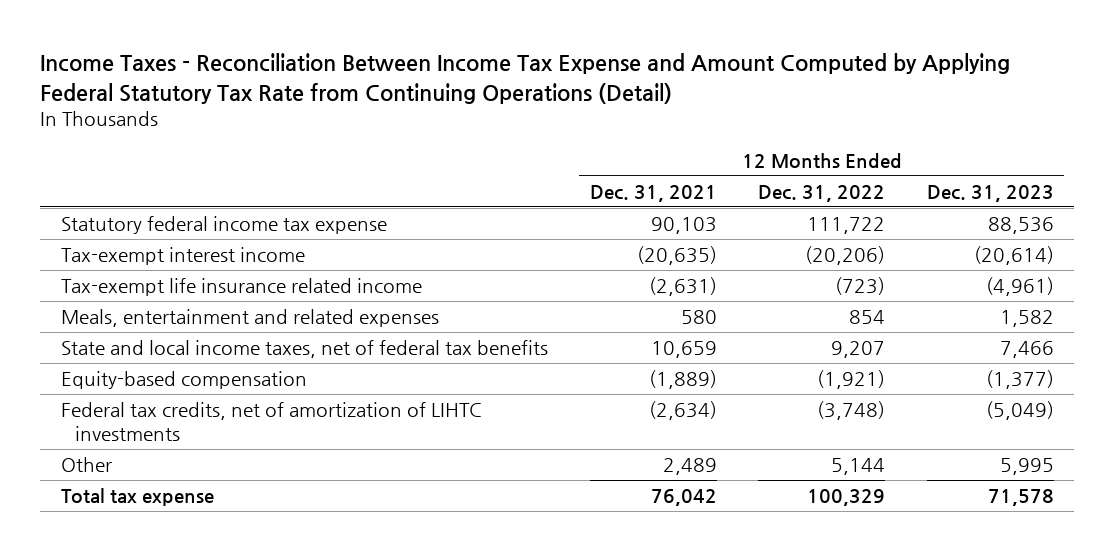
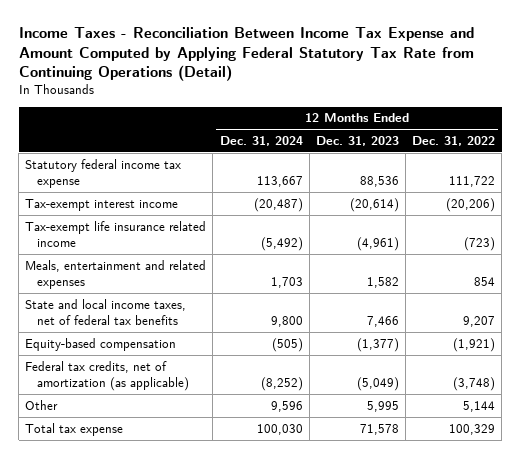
- | 12 Months Ended Dec. 31, 2021 | 12 Months Ended Dec. 31, 2022 | 12 Months Ended Dec. 31, 2023
+ | 12 Months Ended Dec. 31, 2024 | 12 Months Ended Dec. 31, 2023 | 12 Months Ended Dec. 31, 2022
- Federal tax credits, net of amortization of LIHTC investments | (2,634) | (3,748) | (5,049)
+ Federal tax credits, net of amortization (as applicable) | (8,252) | (5,049) | (3,748)

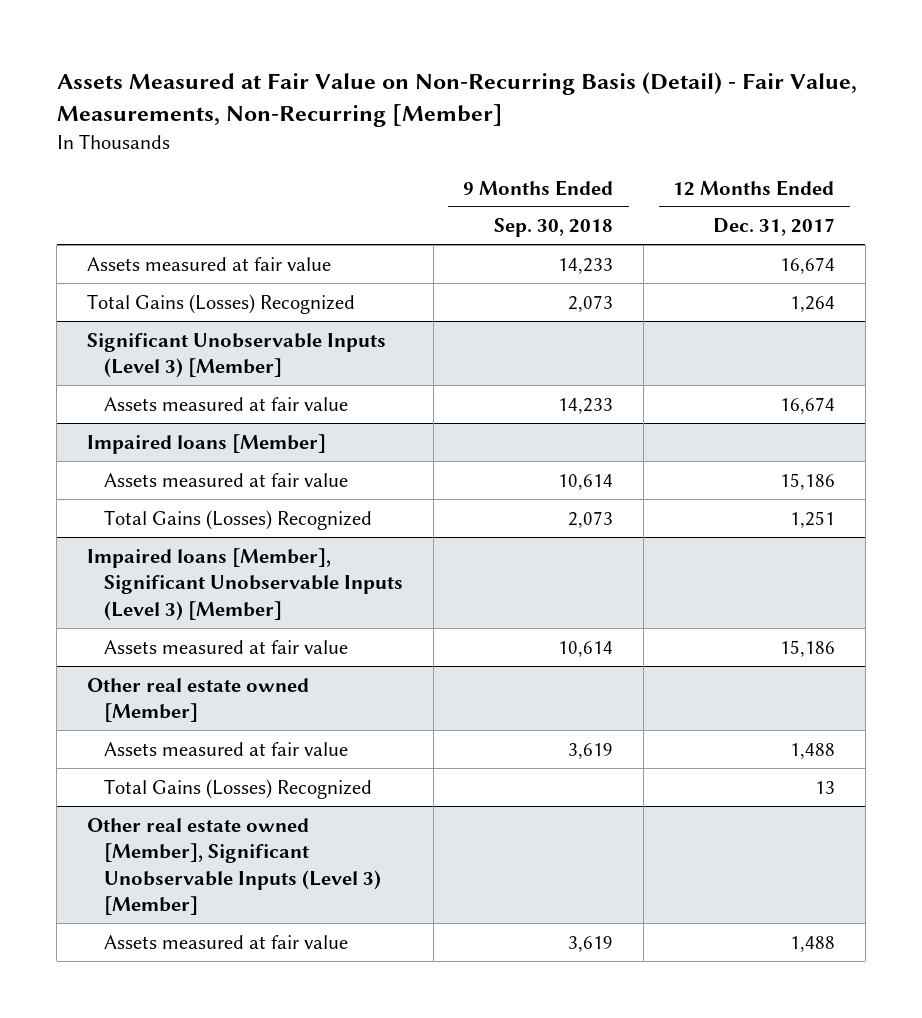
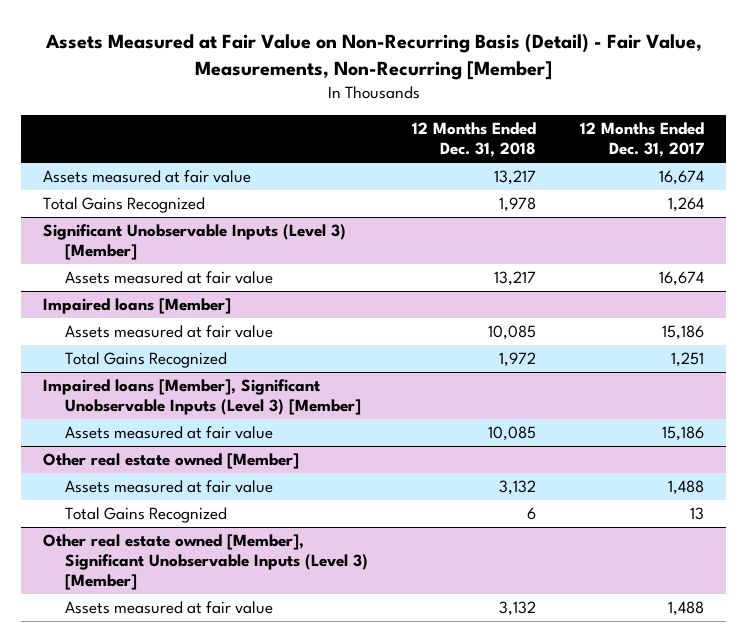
- | 9 Months Ended Sep. 30, 2018 | 12 Months Ended Dec. 31, 2017
+ | 12 Months Ended Dec. 31, 2018 | 12 Months Ended Dec. 31, 2017
- Total Gains (Losses) Recognized | 2,073 | 1,264
+ Total Gains Recognized | 1,978 | 1,264
@ Impaired loans [Member]
- Total Gains (Losses) Recognized | 2,073 | 1,251
+ Total Gains Recognized | 1,972 | 1,251
@ Other real estate owned [Member]
- Total Gains (Losses) Recognized | | 13
+ Total Gains Recognized | 6 | 13

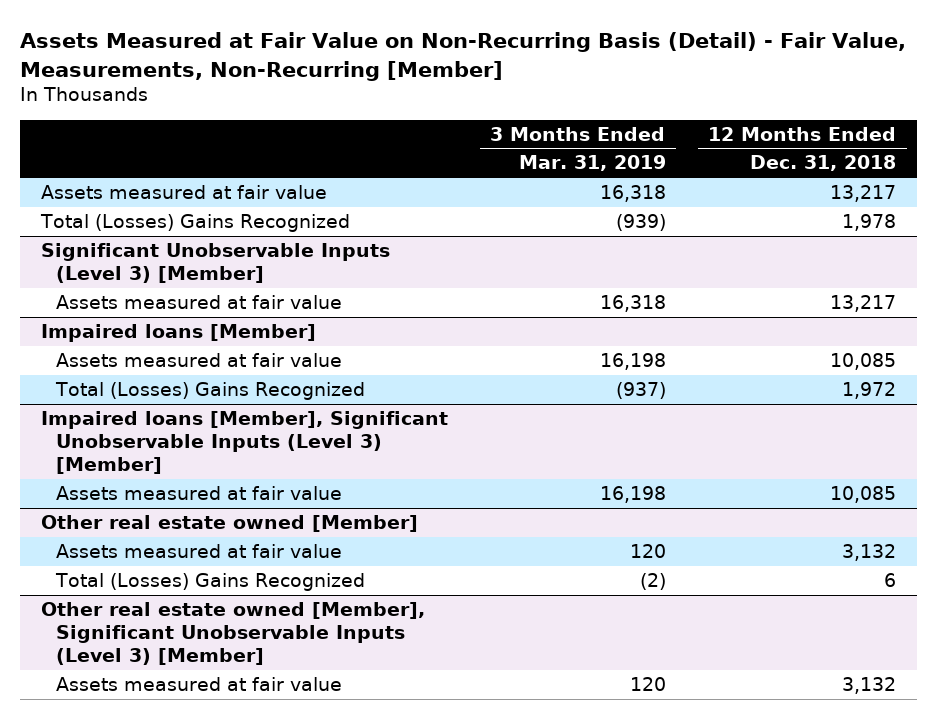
- | 12 Months Ended Dec. 31, 2018 | 12 Months Ended Dec. 31, 2017
+ | 3 Months Ended Mar. 31, 2019 | 12 Months Ended Dec. 31, 2018
- Total Gains Recognized | 1,978 | 1,264
+ Total (Losses) Gains Recognized | (939) | 1,978
@ Impaired loans [Member]
- Total Gains Recognized | 1,972 | 1,251
+ Total (Losses) Gains Recognized | (937) | 1,972
@ Other real estate owned [Member]
- Total Gains Recognized | 6 | 13
+ Total (Losses) Gains Recognized | (2) | 6

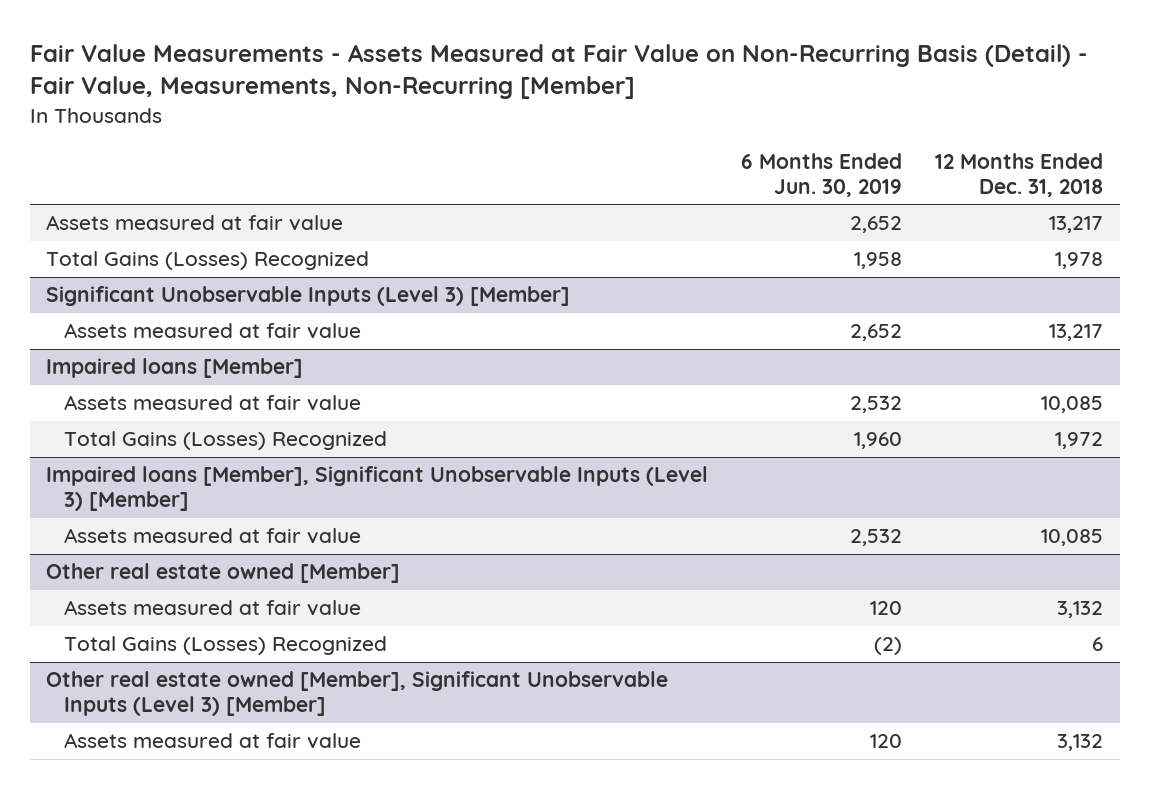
- Assets Measured at Fair Value on Non-Recurring Basis (Detail) - Fair Value, Measurements, Non-Recurring [Member]
+ Fair Value Measurements - Assets Measured at Fair Value on Non-Recurring Basis (Detail) - Fair Value, Measurements, Non-Recurring [Member]
- | 3 Months Ended Mar. 31, 2019 | 12 Months Ended Dec. 31, 2018
+ | 6 Months Ended Jun. 30, 2019 | 12 Months Ended Dec. 31, 2018
- Total (Losses) Gains Recognized | (939) | 1,978
+ Total Gains (Losses) Recognized | 1,958 | 1,978
@ Impaired loans [Member]
- Total (Losses) Gains Recognized | (937) | 1,972
+ Total Gains (Losses) Recognized | 1,960 | 1,972
@ Other real estate owned [Member]
- Total (Losses) Gains Recognized | (2) | 6
+ Total Gains (Losses) Recognized | (2) | 6

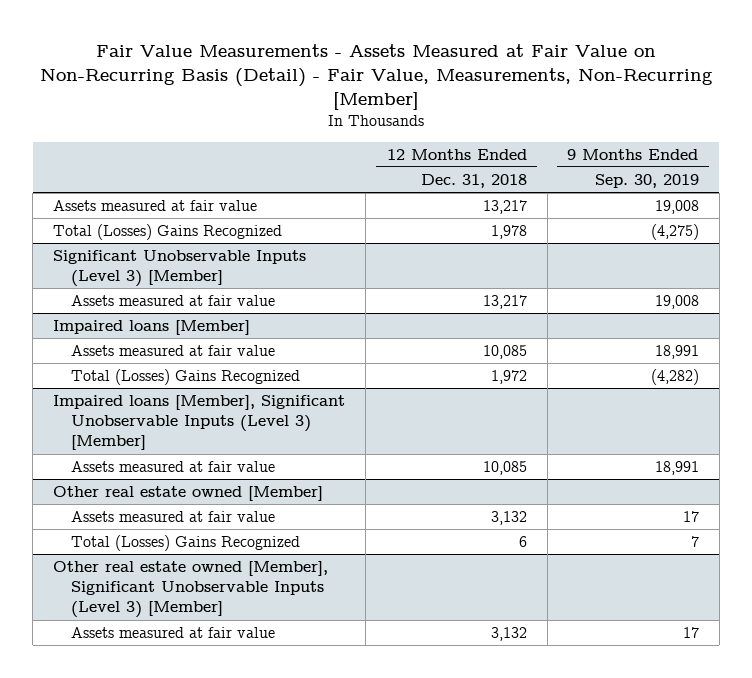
- | 6 Months Ended Jun. 30, 2019 | 12 Months Ended Dec. 31, 2018
+ | 12 Months Ended Dec. 31, 2018 | 9 Months Ended Sep. 30, 2019
- Total Gains (Losses) Recognized | 1,958 | 1,978
+ Total (Losses) Gains Recognized | 1,978 | (4,275)
@ Impaired loans [Member]
- Total Gains (Losses) Recognized | 1,960 | 1,972
+ Total (Losses) Gains Recognized | 1,972 | (4,282)
@ Other real estate owned [Member]
- Total Gains (Losses) Recognized | (2) | 6
+ Total (Losses) Gains Recognized | 6 | 7

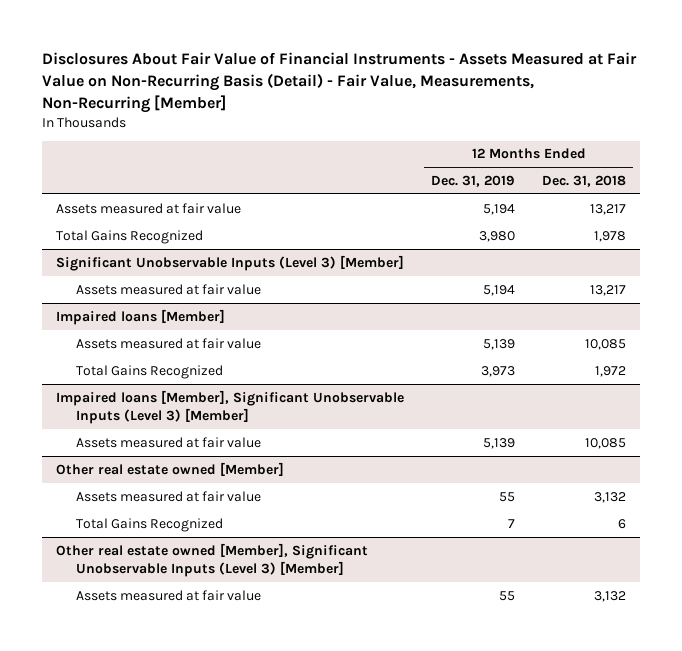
- Fair Value Measurements - Assets Measured at Fair Value on Non-Recurring Basis (Detail) - Fair Value, Measurements, Non-Recurring [Member]
+ Disclosures About Fair Value of Financial Instruments - Assets Measured at Fair Value on Non-Recurring Basis (Detail) - Fair Value, Measurements, Non-Recurring [Member]
- | 12 Months Ended Dec. 31, 2018 | 9 Months Ended Sep. 30, 2019
+ | 12 Months Ended Dec. 31, 2019 | 12 Months Ended Dec. 31, 2018
- Total (Losses) Gains Recognized | 1,978 | (4,275)
+ Total Gains Recognized | 3,980 | 1,978
@ Impaired loans [Member]
- Total (Losses) Gains Recognized | 1,972 | (4,282)
+ Total Gains Recognized | 3,973 | 1,972
@ Other real estate owned [Member]
- Total (Losses) Gains Recognized | 6 | 7
+ Total Gains Recognized | 7 | 6

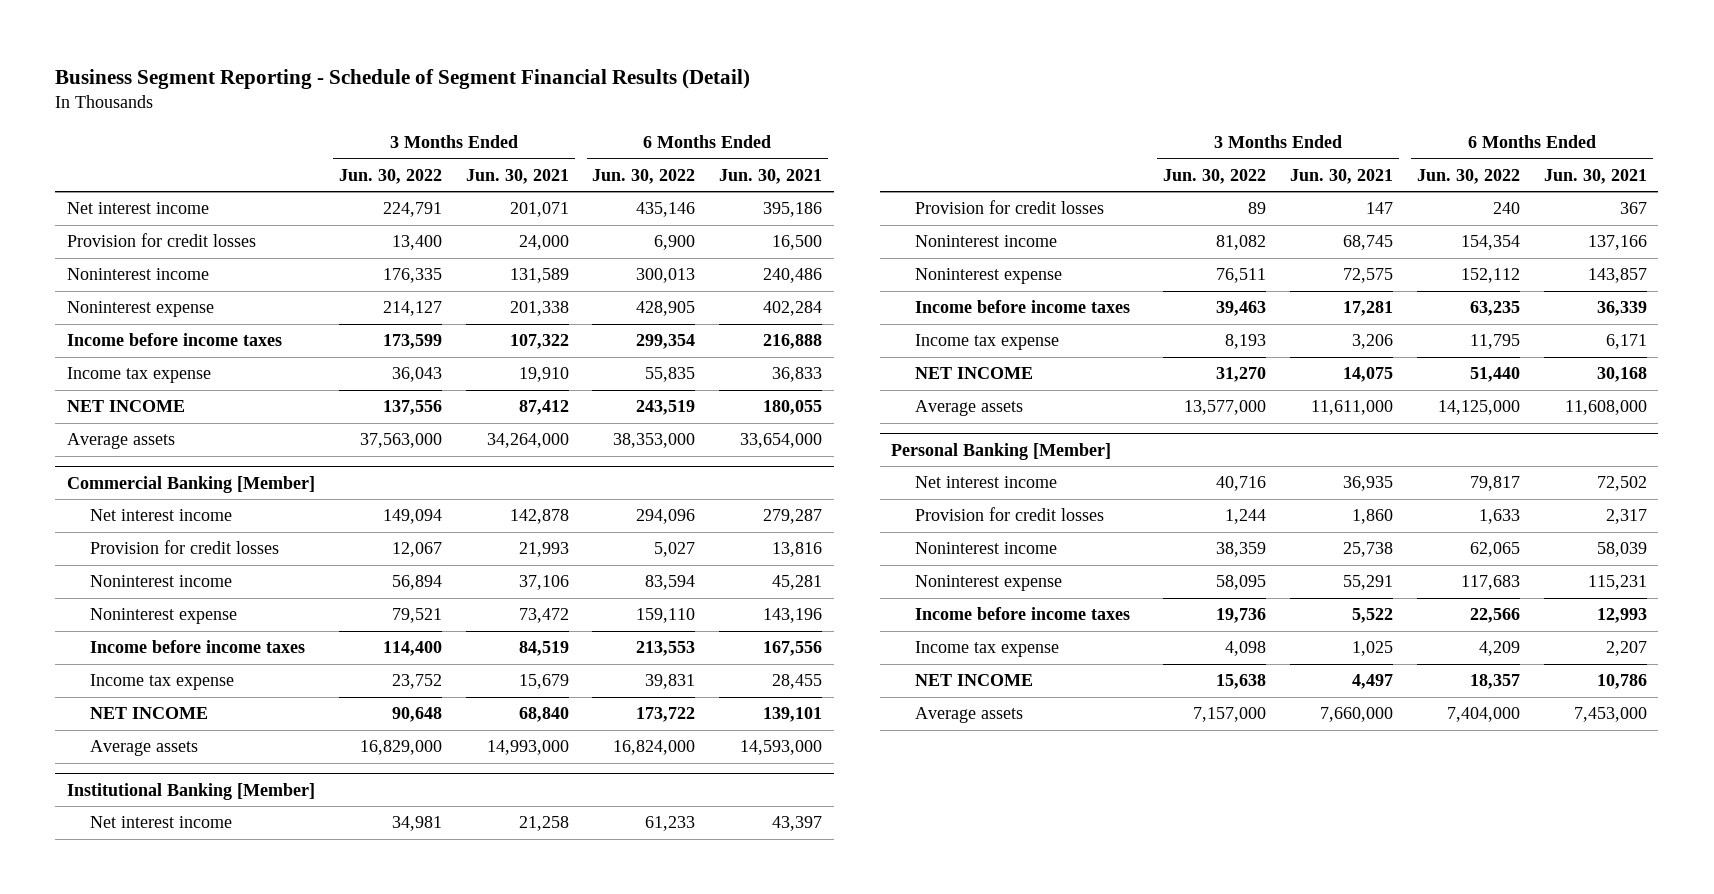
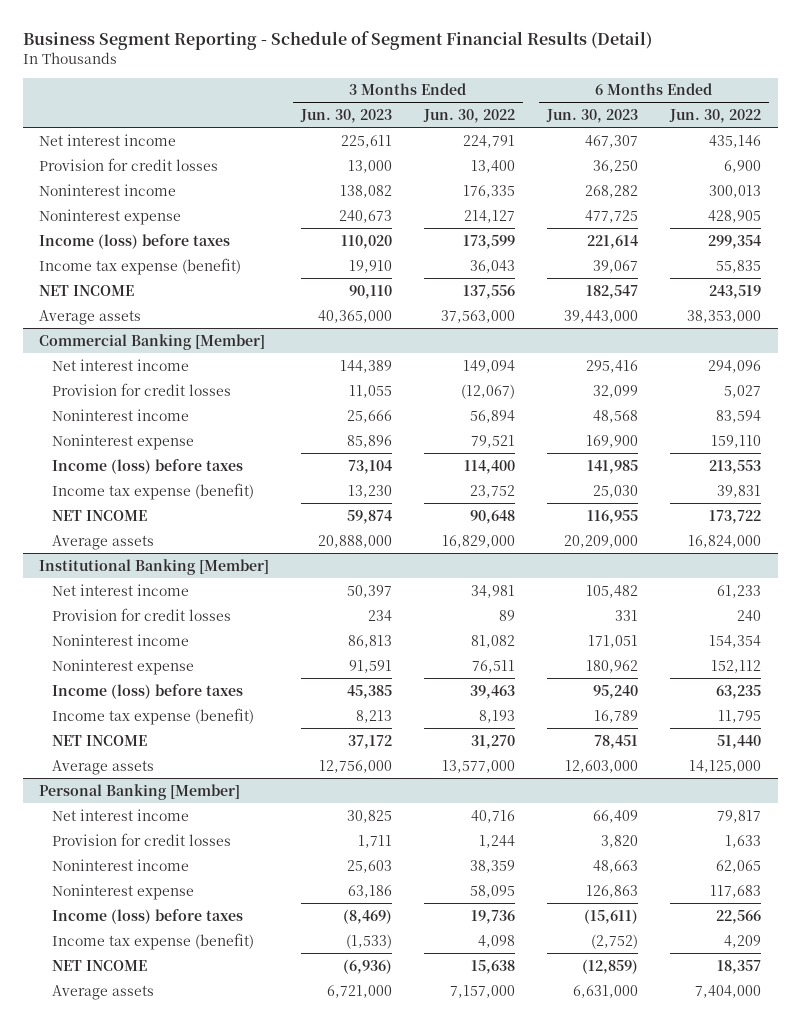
- | 3 Months Ended Jun. 30, 2022 | 3 Months Ended Jun. 30, 2021 | 6 Months Ended Jun. 30, 2022 | 6 Months Ended Jun. 30, 2021
+ | 3 Months Ended Jun. 30, 2023 | 3 Months Ended Jun. 30, 2022 | 6 Months Ended Jun. 30, 2023 | 6 Months Ended Jun. 30, 2022
- Income before income taxes | 173,599 | 107,322 | 299,354 | 216,888
- Income tax expense | 36,043 | 19,910 | 55,835 | 36,833
+ Income (loss) before taxes | 110,020 | 173,599 | 221,614 | 299,354
+ Income tax expense (benefit) | 19,910 | 36,043 | 39,067 | 55,835
@ Commercial Banking [Member]
- Provision for credit losses | 12,067 | 21,993 | 5,027 | 13,816
+ Provision for credit losses | 11,055 | (12,067) | 32,099 | 5,027
- Income before income taxes | 114,400 | 84,519 | 213,553 | 167,556
- Income tax expense | 23,752 | 15,679 | 39,831 | 28,455
+ Income (loss) before taxes | 73,104 | 114,400 | 141,985 | 213,553
+ Income tax expense (benefit) | 13,230 | 23,752 | 25,030 | 39,831
@ Institutional Banking [Member]
- Income before income taxes | 39,463 | 17,281 | 63,235 | 36,339
- Income tax expense | 8,193 | 3,206 | 11,795 | 6,171
+ Income (loss) before taxes | 45,385 | 39,463 | 95,240 | 63,235
+ Income tax expense (benefit) | 8,213 | 8,193 | 16,789 | 11,795
@ Personal Banking [Member]
- Income before income taxes | 19,736 | 5,522 | 22,566 | 12,993
- Income tax expense | 4,098 | 1,025 | 4,209 | 2,207
+ Income (loss) before taxes | (8,469) | 19,736 | (15,611) | 22,566
+ Income tax expense (benefit) | (1,533) | 4,098 | (2,752) | 4,209

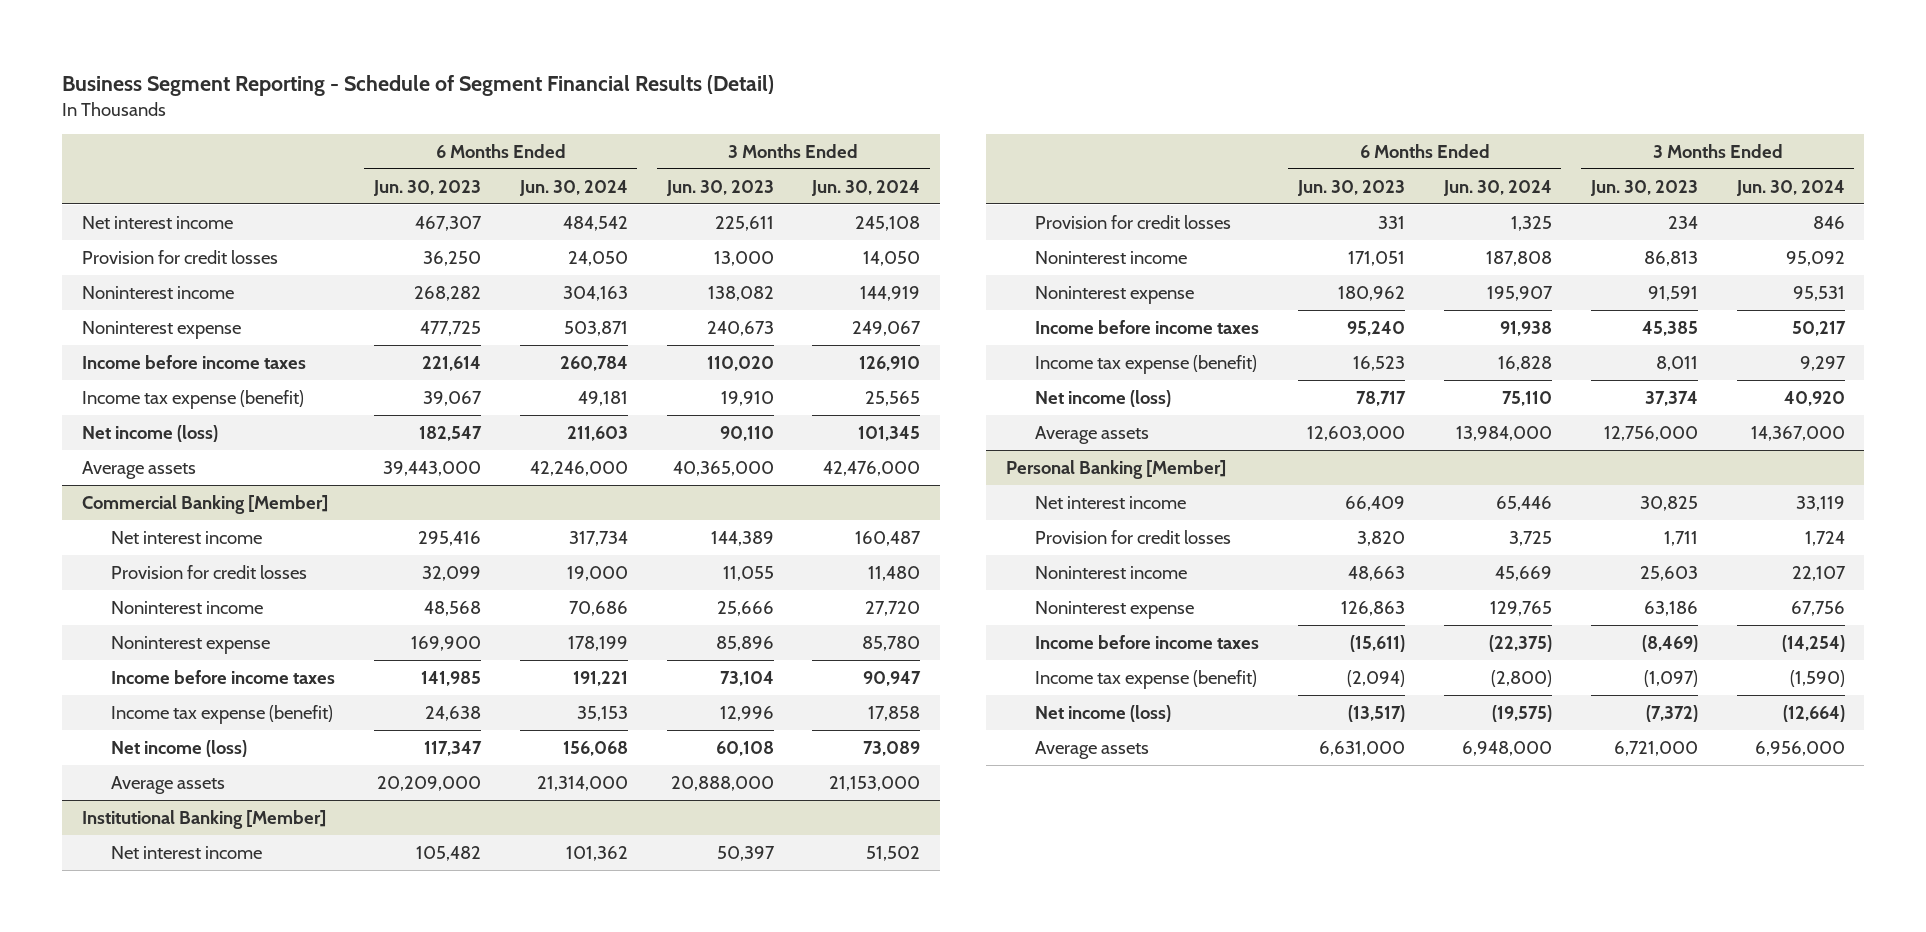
- | 3 Months Ended Jun. 30, 2023 | 3 Months Ended Jun. 30, 2022 | 6 Months Ended Jun. 30, 2023 | 6 Months Ended Jun. 30, 2022
+ | 6 Months Ended Jun. 30, 2023 | 6 Months Ended Jun. 30, 2024 | 3 Months Ended Jun. 30, 2023 | 3 Months Ended Jun. 30, 2024
- Income (loss) before taxes | 110,020 | 173,599 | 221,614 | 299,354
+ Income before income taxes | 221,614 | 260,784 | 110,020 | 126,910
- NET INCOME | 90,110 | 137,556 | 182,547 | 243,519
+ Net income (loss) | 182,547 | 211,603 | 90,110 | 101,345
@ Commercial Banking [Member]
- Income (loss) before taxes | 73,104 | 114,400 | 141,985 | 213,553
- Income tax expense (benefit) | 13,230 | 23,752 | 25,030 | 39,831
- NET INCOME | 59,874 | 90,648 | 116,955 | 173,722
+ Income before income taxes | 141,985 | 191,221 | 73,104 | 90,947
+ Income tax expense (benefit) | 24,638 | 35,153 | 12,996 | 17,858
+ Net income (loss) | 117,347 | 156,068 | 60,108 | 73,089
@ Institutional Banking [Member]
- Income (loss) before taxes | 45,385 | 39,463 | 95,240 | 63,235
- Income tax expense (benefit) | 8,213 | 8,193 | 16,789 | 11,795
- NET INCOME | 37,172 | 31,270 | 78,451 | 51,440
+ Income before income taxes | 95,240 | 91,938 | 45,385 | 50,217
+ Income tax expense (benefit) | 16,523 | 16,828 | 8,011 | 9,297
+ Net income (loss) | 78,717 | 75,110 | 37,374 | 40,920
@ Personal Banking [Member]
- Income (loss) before taxes | (8,469) | 19,736 | (15,611) | 22,566
- Income tax expense (benefit) | (1,533) | 4,098 | (2,752) | 4,209
- NET INCOME | (6,936) | 15,638 | (12,859) | 18,357
+ Income before income taxes | (15,611) | (22,375) | (8,469) | (14,254)
+ Income tax expense (benefit) | (2,094) | (2,800) | (1,097) | (1,590)
+ Net income (loss) | (13,517) | (19,575) | (7,372) | (12,664)

